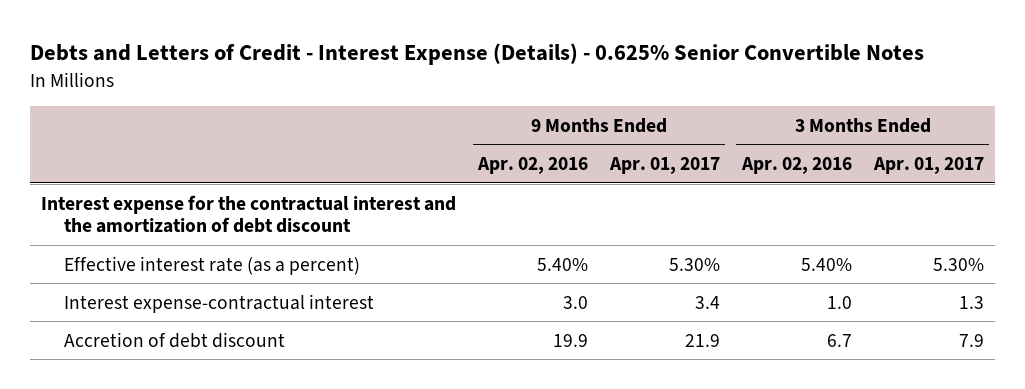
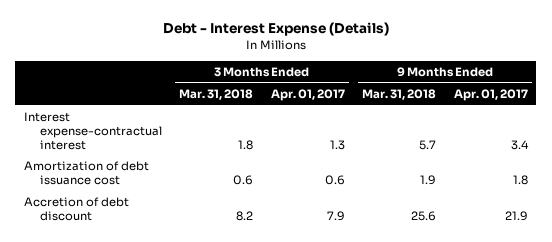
- Debts and Letters of Credit - Interest Expense (Details) - 0.625% Senior Convertible Notes
+ Debt - Interest Expense (Details)
- | 9 Months Ended Apr. 02, 2016 | 9 Months Ended Apr. 01, 2017 | 3 Months Ended Apr. 02, 2016 | 3 Months Ended Apr. 01, 2017
+ | 3 Months Ended Mar. 31, 2018 | 3 Months Ended Apr. 01, 2017 | 9 Months Ended Mar. 31, 2018 | 9 Months Ended Apr. 01, 2017
- Interest expense for the contractual interest and the amortization of debt discount
- Effective interest rate (as a percent) | 5.40% | 5.30% | 5.40% | 5.30%
+ Amortization of debt issuance cost | 0.6 | 0.6 | 1.9 | 1.8

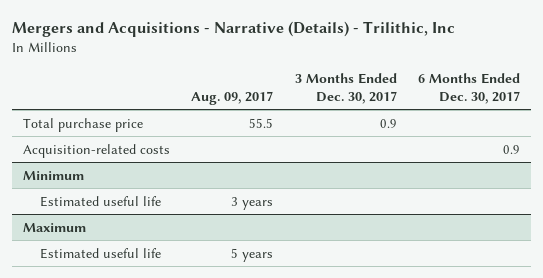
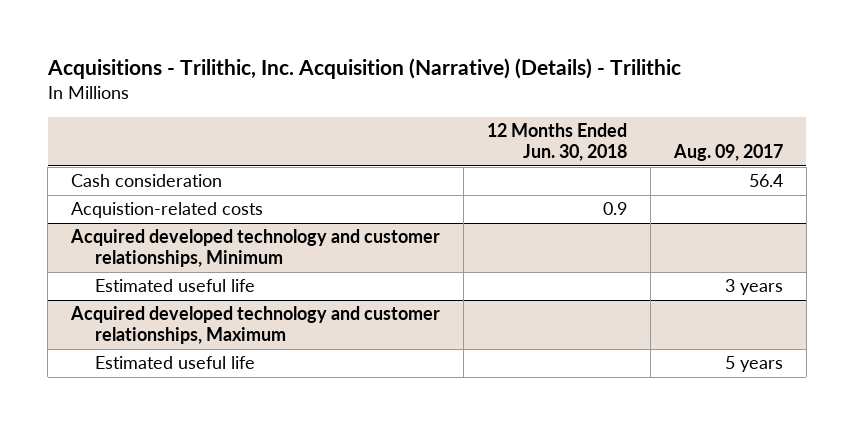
- Mergers and Acquisitions - Narrative (Details) - Trilithic, Inc
+ Acquisitions - Trilithic, Inc. Acquisition (Narrative) (Details) - Trilithic
- | Aug. 09, 2017 | 3 Months Ended Dec. 30, 2017 | 6 Months Ended Dec. 30, 2017
+ | 12 Months Ended Jun. 30, 2018 | Aug. 09, 2017
- Total purchase price | 55.5 | 0.9 |
- Acquisition-related costs | | | 0.9
- Minimum
+ Cash consideration | | 56.4
+ Acquistion-related costs | 0.9 |
+ Acquired developed technology and customer relationships, Minimum
- Maximum
+ Acquired developed technology and customer relationships, Maximum

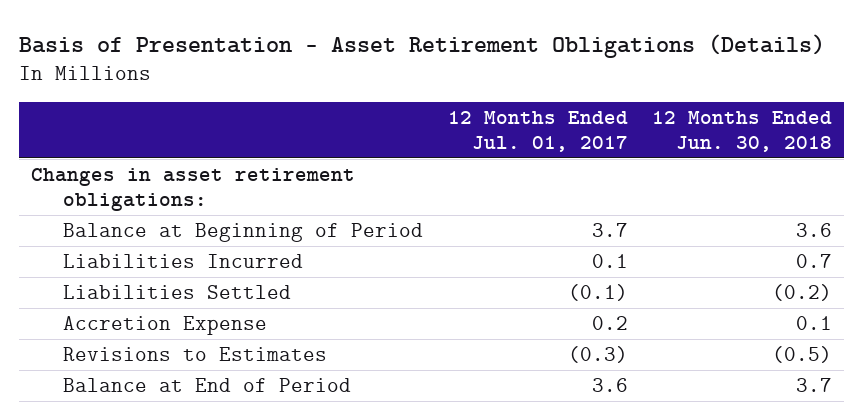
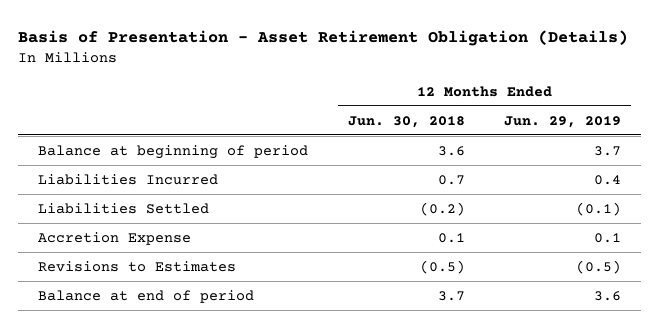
- Basis of Presentation - Asset Retirement Obligations (Details)
+ Basis of Presentation - Asset Retirement Obligation (Details)
- | 12 Months Ended Jul. 01, 2017 | 12 Months Ended Jun. 30, 2018
+ | 12 Months Ended Jun. 30, 2018 | 12 Months Ended Jun. 29, 2019
- Changes in asset retirement obligations:
- Balance at Beginning of Period | 3.7 | 3.6
+ Balance at beginning of period | 3.6 | 3.7
- Balance at End of Period | 3.6 | 3.7
+ Balance at end of period | 3.7 | 3.6

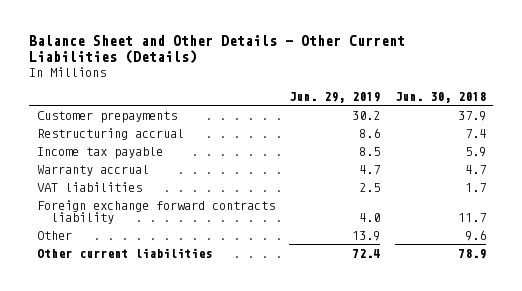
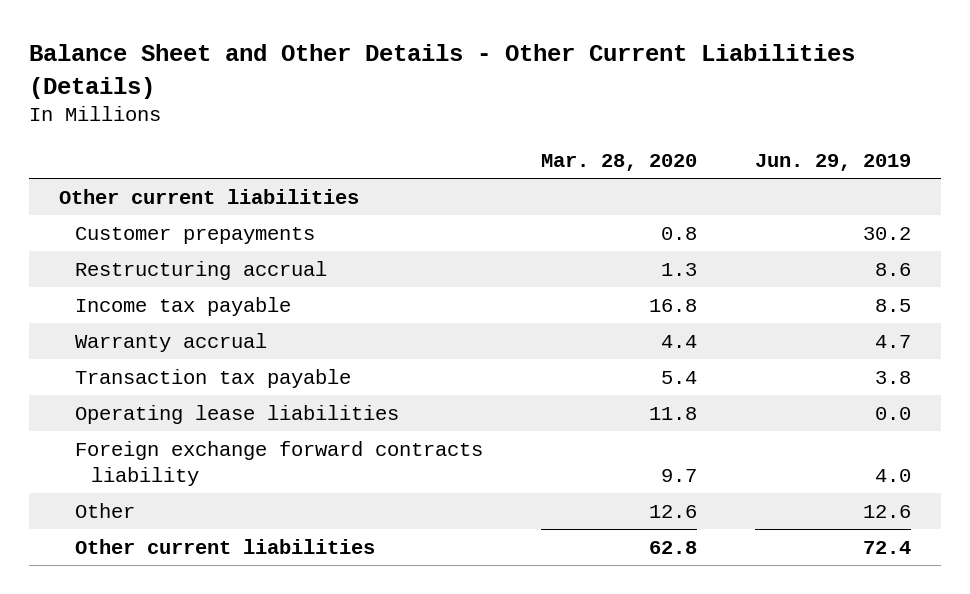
- | Jun. 29, 2019 | Jun. 30, 2018
+ | Mar. 28, 2020 | Jun. 29, 2019
+ Other current liabilities
- VAT liabilities | 2.5 | 1.7
+ Transaction tax payable | 5.4 | 3.8
+ Operating lease liabilities | 11.8 | 0.0
- Other | 13.9 | 9.6
+ Other | 12.6 | 12.6

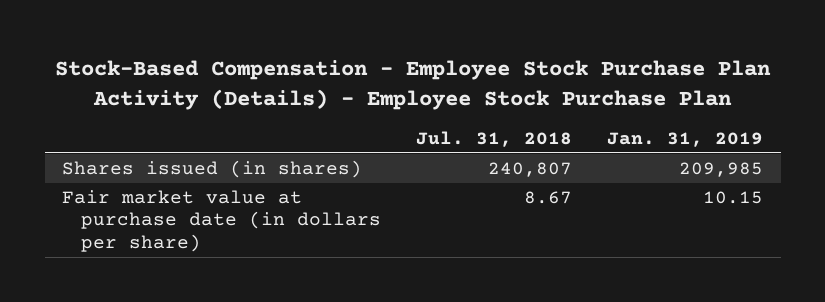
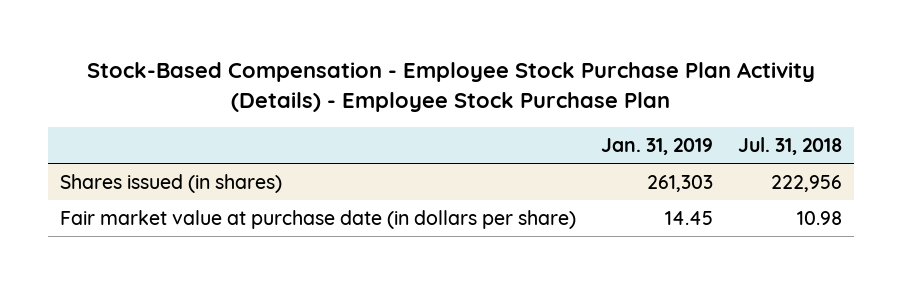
- | Jul. 31, 2018 | Jan. 31, 2019
+ | Jan. 31, 2019 | Jul. 31, 2018
- Shares issued (in shares) | 240,807 | 209,985
- Fair market value at purchase date (in dollars per share) | 8.67 | 10.15
+ Shares issued (in shares) | 261,303 | 222,956
+ Fair market value at purchase date (in dollars per share) | 14.45 | 10.98

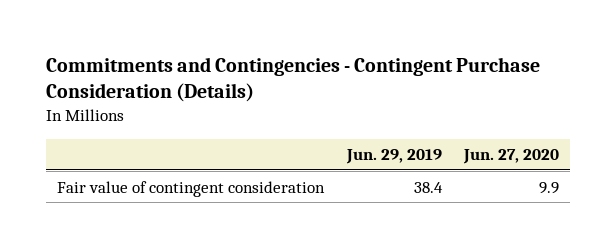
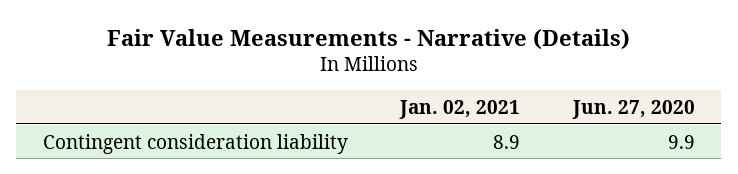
- Commitments and Contingencies - Contingent Purchase Consideration (Details)
+ Fair Value Measurements - Narrative (Details)
- | Jun. 29, 2019 | Jun. 27, 2020
+ | Jan. 02, 2021 | Jun. 27, 2020
- Fair value of contingent consideration | 38.4 | 9.9
+ Contingent consideration liability | 8.9 | 9.9

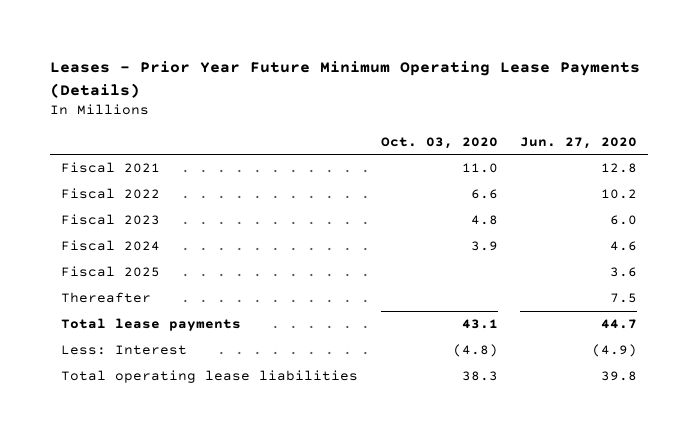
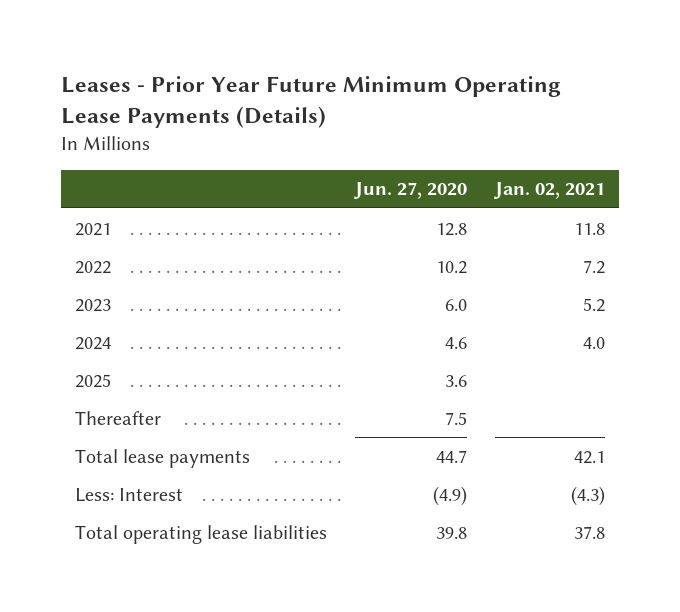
- | Oct. 03, 2020 | Jun. 27, 2020
+ | Jun. 27, 2020 | Jan. 02, 2021
- Fiscal 2021 | 11.0 | 12.8
- Fiscal 2022 | 6.6 | 10.2
- Fiscal 2023 | 4.8 | 6.0
- Fiscal 2024 | 3.9 | 4.6
- Fiscal 2025 | | 3.6
+ 2021 | 12.8 | 11.8
+ 2022 | 10.2 | 7.2
+ 2023 | 6.0 | 5.2
+ 2024 | 4.6 | 4.0
+ 2025 | 3.6 |

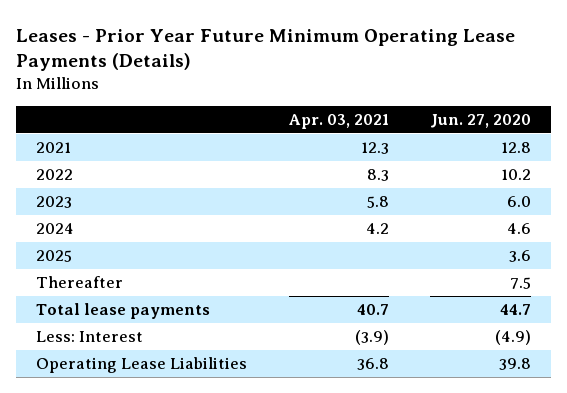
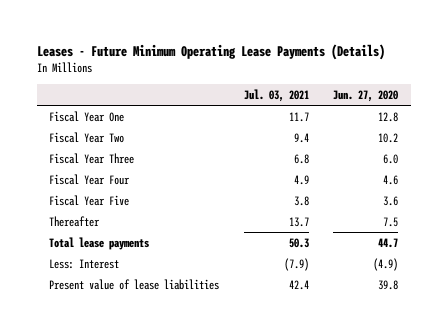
- Leases - Prior Year Future Minimum Operating Lease Payments (Details)
+ Leases - Future Minimum Operating Lease Payments (Details)
- | Apr. 03, 2021 | Jun. 27, 2020
+ | Jul. 03, 2021 | Jun. 27, 2020
- 2021 | 12.3 | 12.8
- 2022 | 8.3 | 10.2
- 2023 | 5.8 | 6.0
- 2024 | 4.2 | 4.6
- 2025 | | 3.6
+ Fiscal Year One | 11.7 | 12.8
+ Fiscal Year Two | 9.4 | 10.2
+ Fiscal Year Three | 6.8 | 6.0
+ Fiscal Year Four | 4.9 | 4.6
+ Fiscal Year Five | 3.8 | 3.6
- Operating Lease Liabilities | 36.8 | 39.8
+ Present value of lease liabilities | 42.4 | 39.8

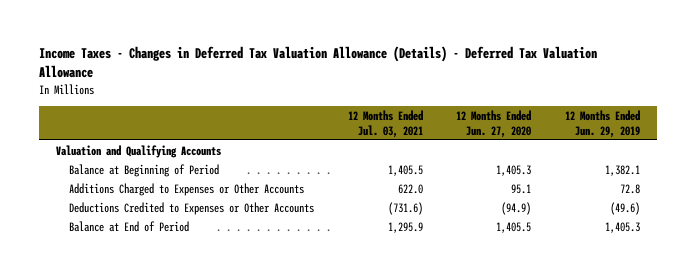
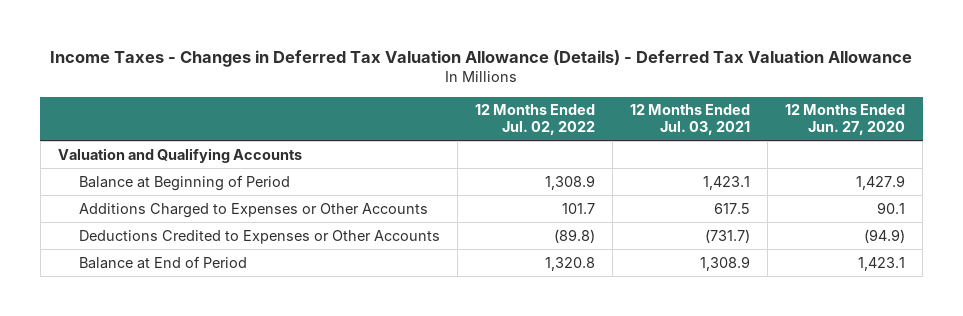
- | 12 Months Ended Jul. 03, 2021 | 12 Months Ended Jun. 27, 2020 | 12 Months Ended Jun. 29, 2019
+ | 12 Months Ended Jul. 02, 2022 | 12 Months Ended Jul. 03, 2021 | 12 Months Ended Jun. 27, 2020
- Balance at Beginning of Period | 1,405.5 | 1,405.3 | 1,382.1
- Additions Charged to Expenses or Other Accounts | 622.0 | 95.1 | 72.8
- Deductions Credited to Expenses or Other Accounts | (731.6) | (94.9) | (49.6)
- Balance at End of Period | 1,295.9 | 1,405.5 | 1,405.3
+ Balance at Beginning of Period | 1,308.9 | 1,423.1 | 1,427.9
+ Additions Charged to Expenses or Other Accounts | 101.7 | 617.5 | 90.1
+ Deductions Credited to Expenses or Other Accounts | (89.8) | (731.7) | (94.9)
+ Balance at End of Period | 1,320.8 | 1,308.9 | 1,423.1

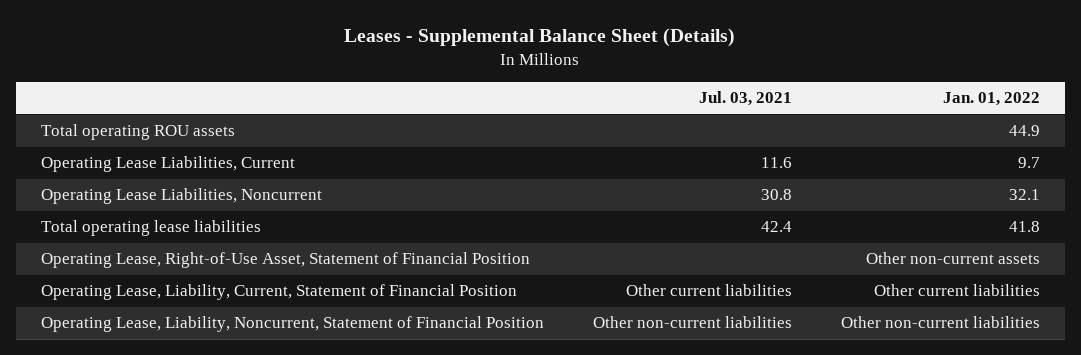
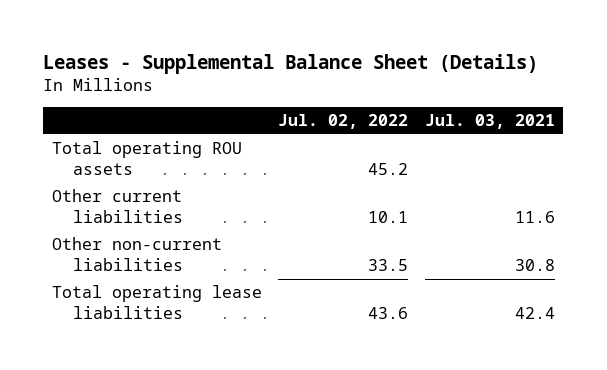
- | Jul. 03, 2021 | Jan. 01, 2022
+ | Jul. 02, 2022 | Jul. 03, 2021
- Operating Lease Liabilities, Current | 11.6 | 9.7
- Operating Lease Liabilities, Noncurrent | 30.8 | 32.1
+ Other current liabilities | 10.1 | 11.6
+ Other non-current liabilities | 33.5 | 30.8
- Operating Lease, Right-of-Use Asset, Statement of Financial Position | | Other non-current assets
- Operating Lease, Liability, Current, Statement of Financial Position | Other current liabilities | Other current liabilities
- Operating Lease, Liability, Noncurrent, Statement of Financial Position | Other non-current liabilities | Other non-current liabilities

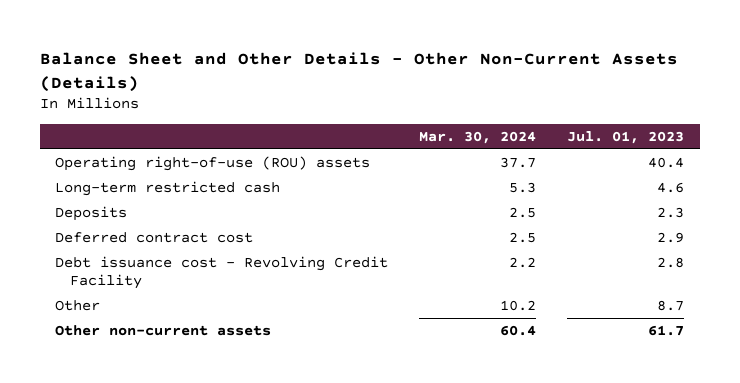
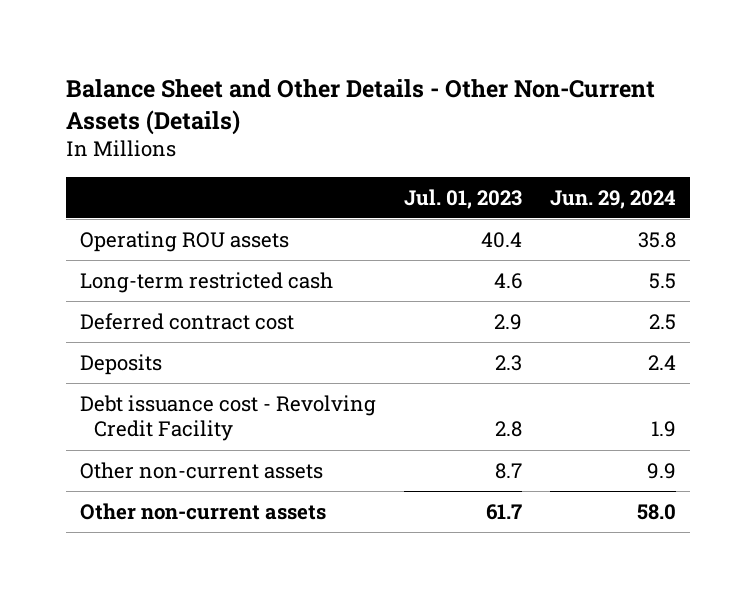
- | Mar. 30, 2024 | Jul. 01, 2023
+ | Jul. 01, 2023 | Jun. 29, 2024
- Operating right-of-use (ROU) assets | 37.7 | 40.4
+ Operating ROU assets | 40.4 | 35.8
moved down: Deposits | 2.3 | 2.4
- Other | 10.2 | 8.7
+ Other non-current assets | 8.7 | 9.9

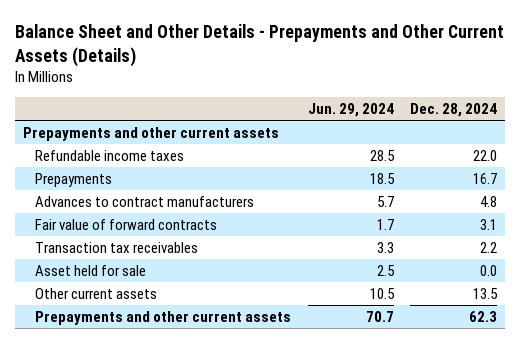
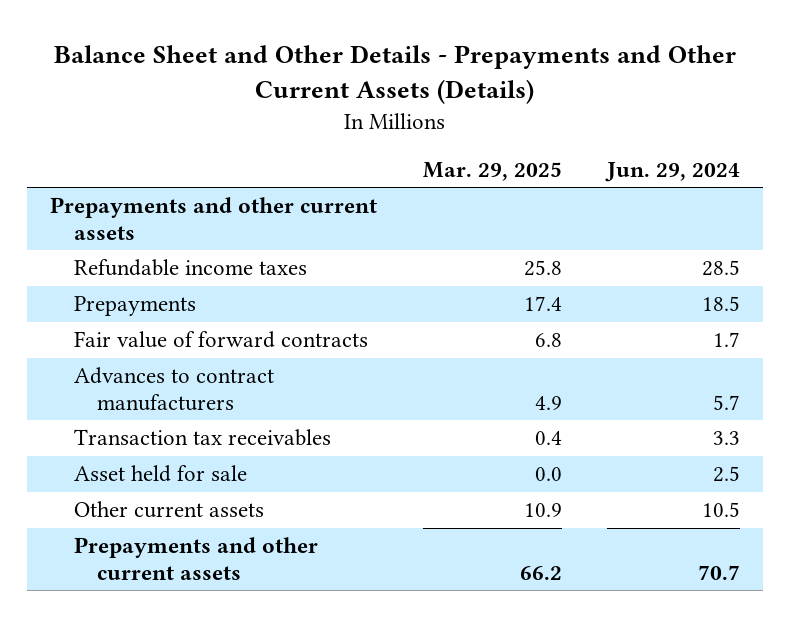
- | Jun. 29, 2024 | Dec. 28, 2024
+ | Mar. 29, 2025 | Jun. 29, 2024
moved down: Advances to contract manufacturers | 4.9 | 5.7

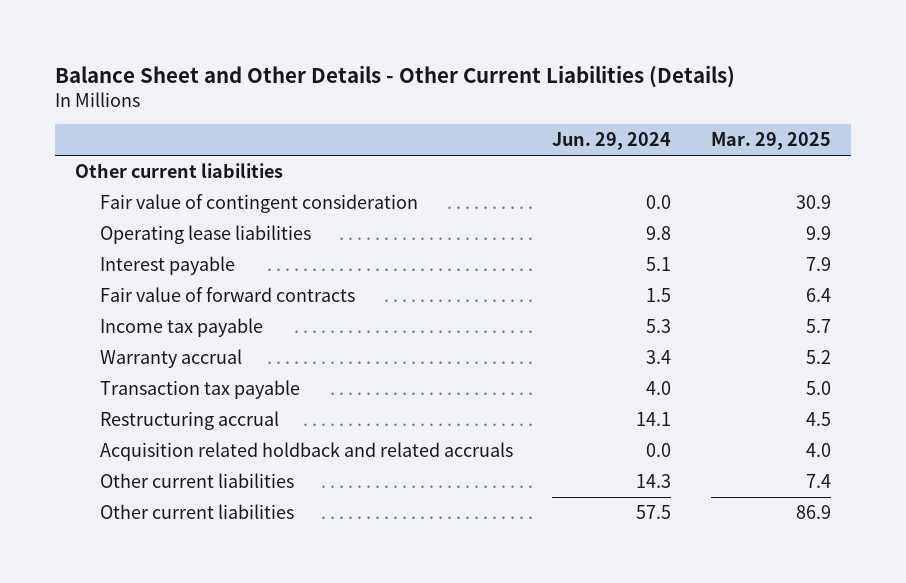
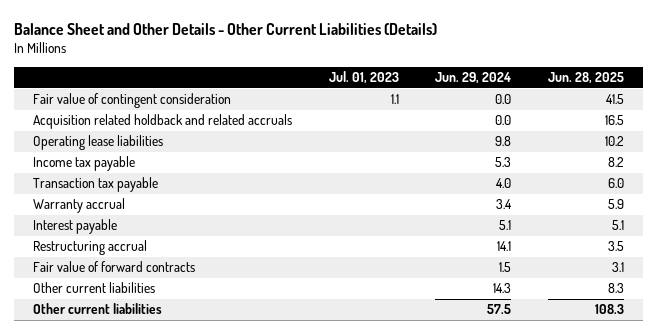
- | Jun. 29, 2024 | Mar. 29, 2025
+ | Jul. 01, 2023 | Jun. 29, 2024 | Jun. 28, 2025
- Other current liabilities
moved up: Acquisition related holdback and related accruals | | 0.0 | 16.5
moved down: Warranty accrual | | 3.4 | 5.9
moved down: Interest payable | | 5.1 | 5.1
moved down: Fair value of forward contracts | | 1.5 | 3.1

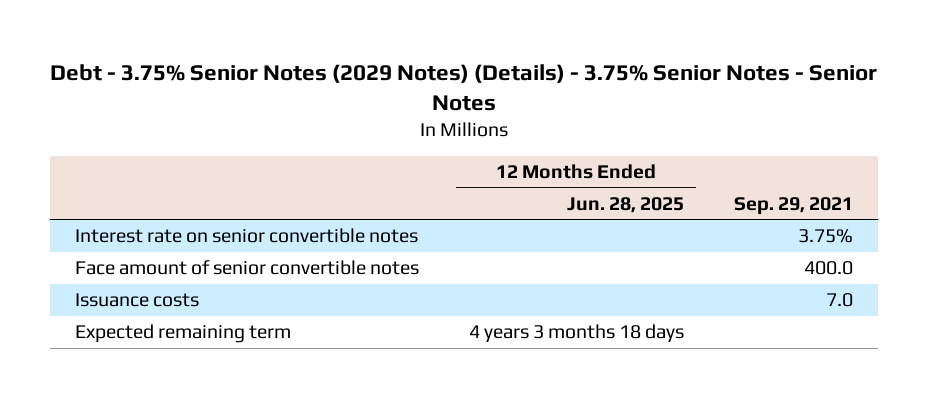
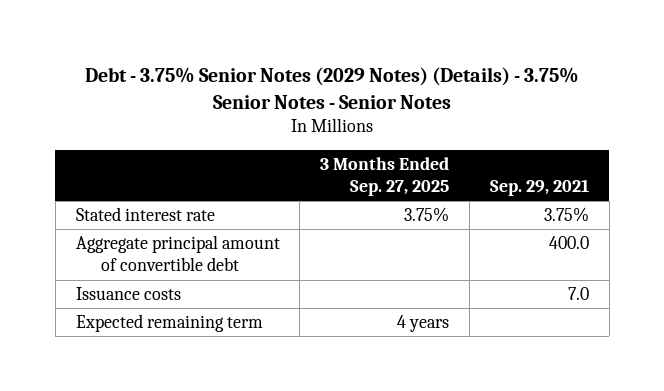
- | 12 Months Ended Jun. 28, 2025 | Sep. 29, 2021
+ | 3 Months Ended Sep. 27, 2025 | Sep. 29, 2021
- Interest rate on senior convertible notes | | 3.75%
- Face amount of senior convertible notes | | 400.0
+ Stated interest rate | 3.75% | 3.75%
+ Aggregate principal amount of convertible debt | | 400.0

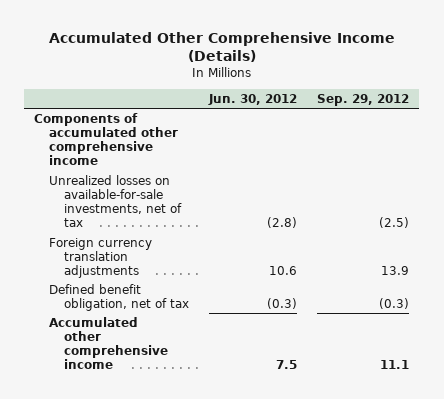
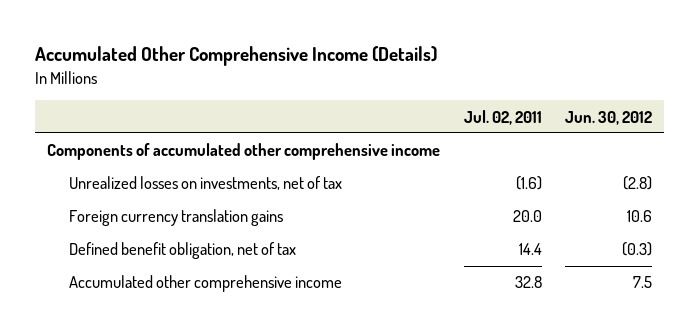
- | Jun. 30, 2012 | Sep. 29, 2012
+ | Jul. 02, 2011 | Jun. 30, 2012
- Unrealized losses on available-for-sale investments, net of tax | (2.8) | (2.5)
- Foreign currency translation adjustments | 10.6 | 13.9
+ Unrealized losses on investments, net of tax | (1.6) | (2.8)
+ Foreign currency translation gains | 20.0 | 10.6

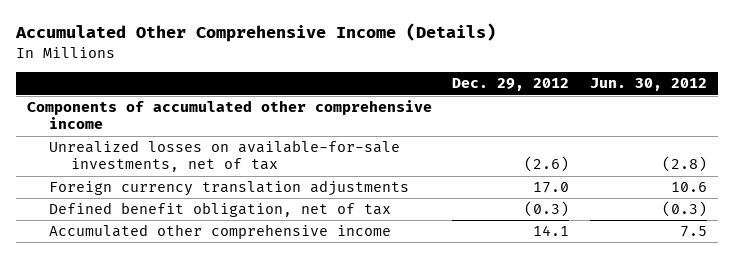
- | Jul. 02, 2011 | Jun. 30, 2012
+ | Dec. 29, 2012 | Jun. 30, 2012
- Unrealized losses on investments, net of tax | (1.6) | (2.8)
- Foreign currency translation gains | 20.0 | 10.6
+ Unrealized losses on available-for-sale investments, net of tax | (2.6) | (2.8)
+ Foreign currency translation adjustments | 17.0 | 10.6

